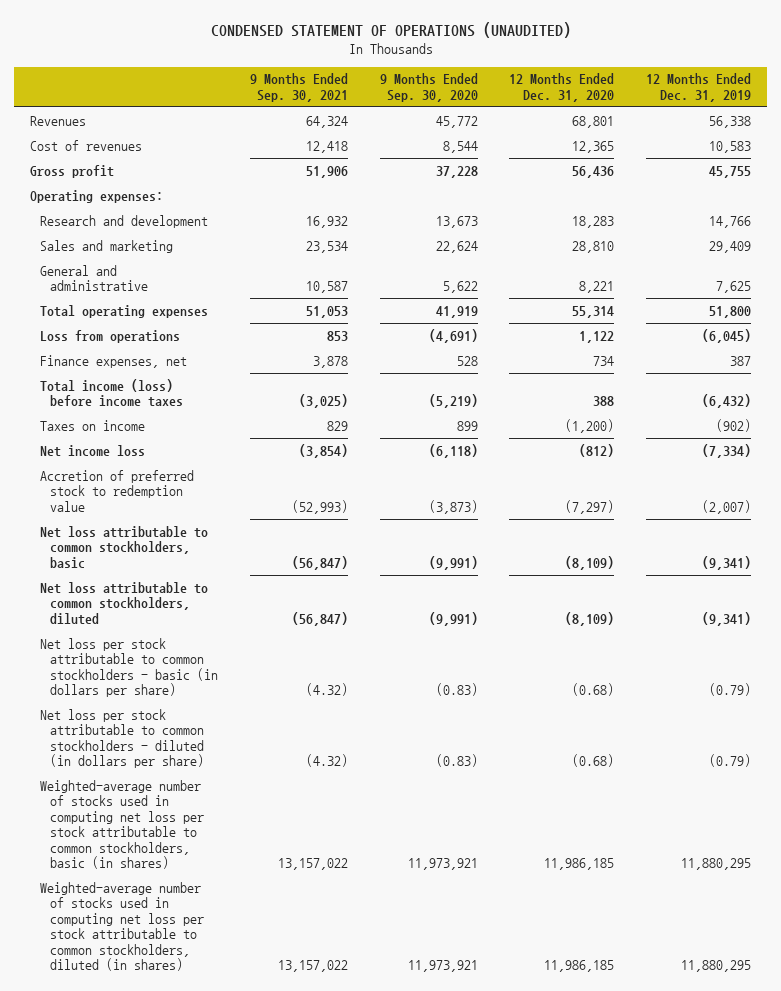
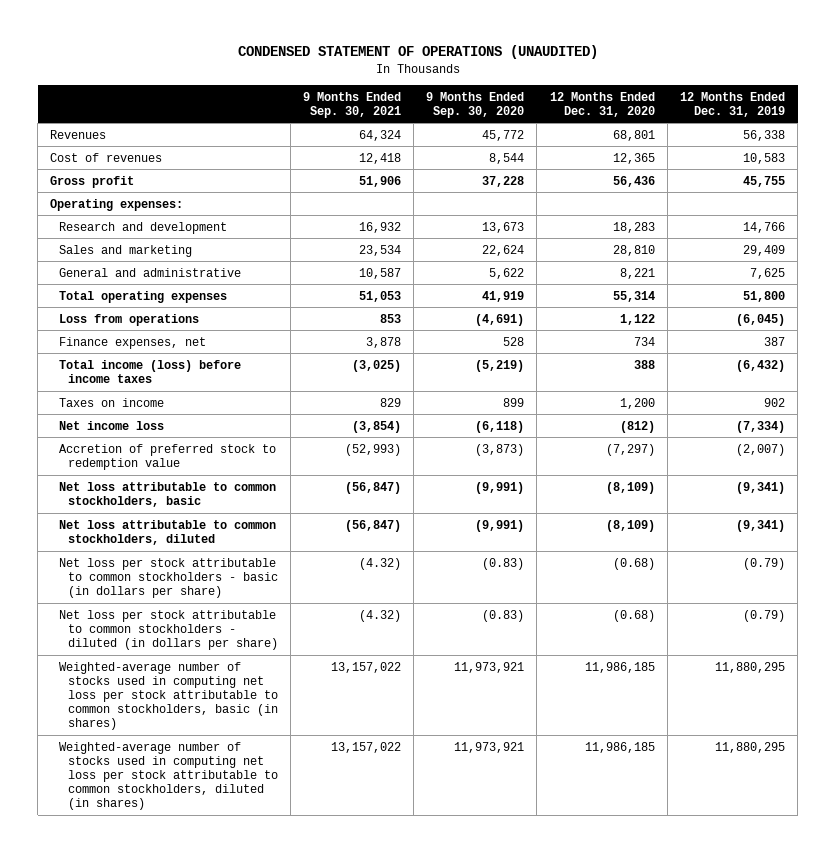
- Taxes on income | 829 | 899 | (1,200) | (902)
+ Taxes on income | 829 | 899 | 1,200 | 902

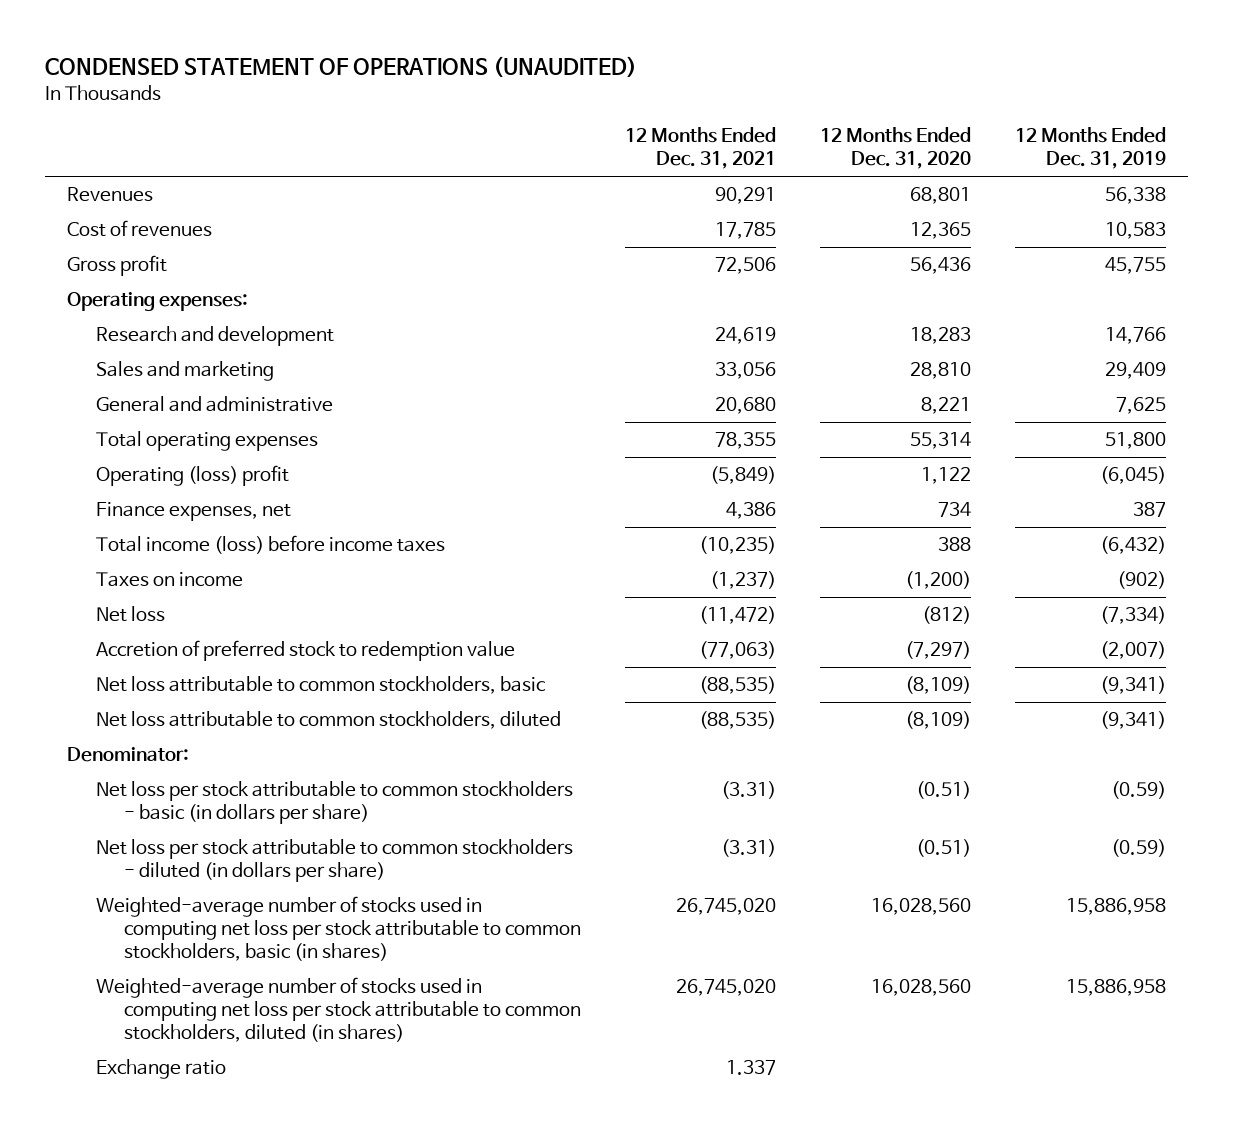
- | 9 Months Ended Sep. 30, 2021 | 9 Months Ended Sep. 30, 2020 | 12 Months Ended Dec. 31, 2020 | 12 Months Ended Dec. 31, 2019
+ | 12 Months Ended Dec. 31, 2021 | 12 Months Ended Dec. 31, 2020 | 12 Months Ended Dec. 31, 2019
- Loss from operations | 853 | (4,691) | 1,122 | (6,045)
+ Operating (loss) profit | (5,849) | 1,122 | (6,045)
- Taxes on income | 829 | 899 | 1,200 | 902
- Net income loss | (3,854) | (6,118) | (812) | (7,334)
+ Taxes on income | (1,237) | (1,200) | (902)
+ Net loss | (11,472) | (812) | (7,334)
- Net loss per stock attributable to common stockholders - basic (in dollars per share) | (4.32) | (0.83) | (0.68) | (0.79)
- Net loss per stock attributable to common stockholders - diluted (in dollars per share) | (4.32) | (0.83) | (0.68) | (0.79)
- Weighted-average number of stocks used in computing net loss per stock attributable to common stockholders, basic (in shares) | 13,157,022 | 11,973,921 | 11,986,185 | 11,880,295
- Weighted-average number of stocks used in computing net loss per stock attributable to common stockholders, diluted (in shares) | 13,157,022 | 11,973,921 | 11,986,185 | 11,880,295
+ Denominator:
+ Net loss per stock attributable to common stockholders - basic (in dollars per share) | (3.31) | (0.51) | (0.59)
+ Net loss per stock attributable to common stockholders - diluted (in dollars per share) | (3.31) | (0.51) | (0.59)
+ Weighted-average number of stocks used in computing net loss per stock attributable to common stockholders, basic (in shares) | 26,745,020 | 16,028,560 | 15,886,958
+ Weighted-average number of stocks used in computing net loss per stock attributable to common stockholders, diluted (in shares) | 26,745,020 | 16,028,560 | 15,886,958
+ Exchange ratio | 1.337 | |

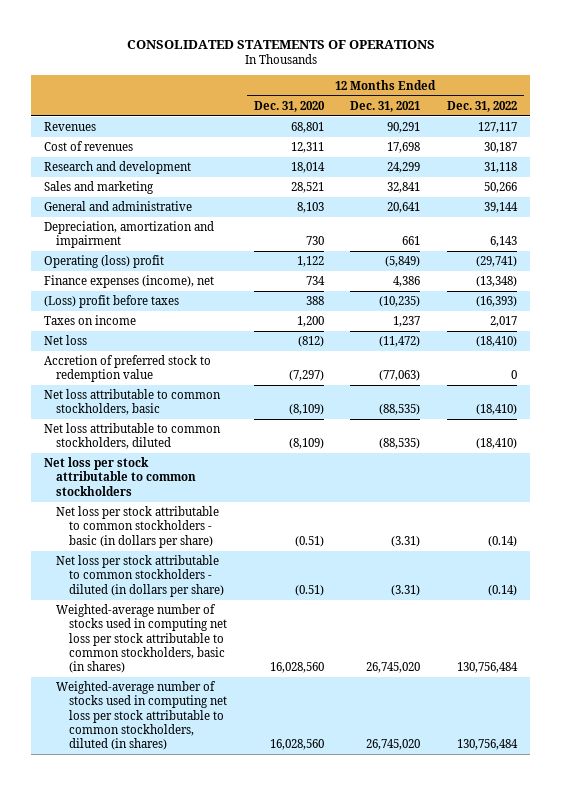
- CONDENSED STATEMENT OF OPERATIONS (UNAUDITED)
+ CONSOLIDATED STATEMENTS OF OPERATIONS
- | 12 Months Ended Dec. 31, 2021 | 12 Months Ended Dec. 31, 2020 | 12 Months Ended Dec. 31, 2019
+ | 12 Months Ended Dec. 31, 2020 | 12 Months Ended Dec. 31, 2021 | 12 Months Ended Dec. 31, 2022
- Cost of revenues | 17,785 | 12,365 | 10,583
- Gross profit | 72,506 | 56,436 | 45,755
- Operating expenses:
- Research and development | 24,619 | 18,283 | 14,766
- Sales and marketing | 33,056 | 28,810 | 29,409
- General and administrative | 20,680 | 8,221 | 7,625
- Total operating expenses | 78,355 | 55,314 | 51,800
+ Cost of revenues | 12,311 | 17,698 | 30,187
+ Research and development | 18,014 | 24,299 | 31,118
+ Sales and marketing | 28,521 | 32,841 | 50,266
+ General and administrative | 8,103 | 20,641 | 39,144
+ Depreciation, amortization and impairment | 730 | 661 | 6,143
- Finance expenses, net | 4,386 | 734 | 387
- Total income (loss) before income taxes | (10,235) | 388 | (6,432)
- Taxes on income | (1,237) | (1,200) | (902)
+ Finance expenses (income), net | 734 | 4,386 | (13,348)
+ (Loss) profit before taxes | 388 | (10,235) | (16,393)
+ Taxes on income | 1,200 | 1,237 | 2,017
- Denominator:
+ Net loss per stock attributable to common stockholders
- Exchange ratio | 1.337 | |

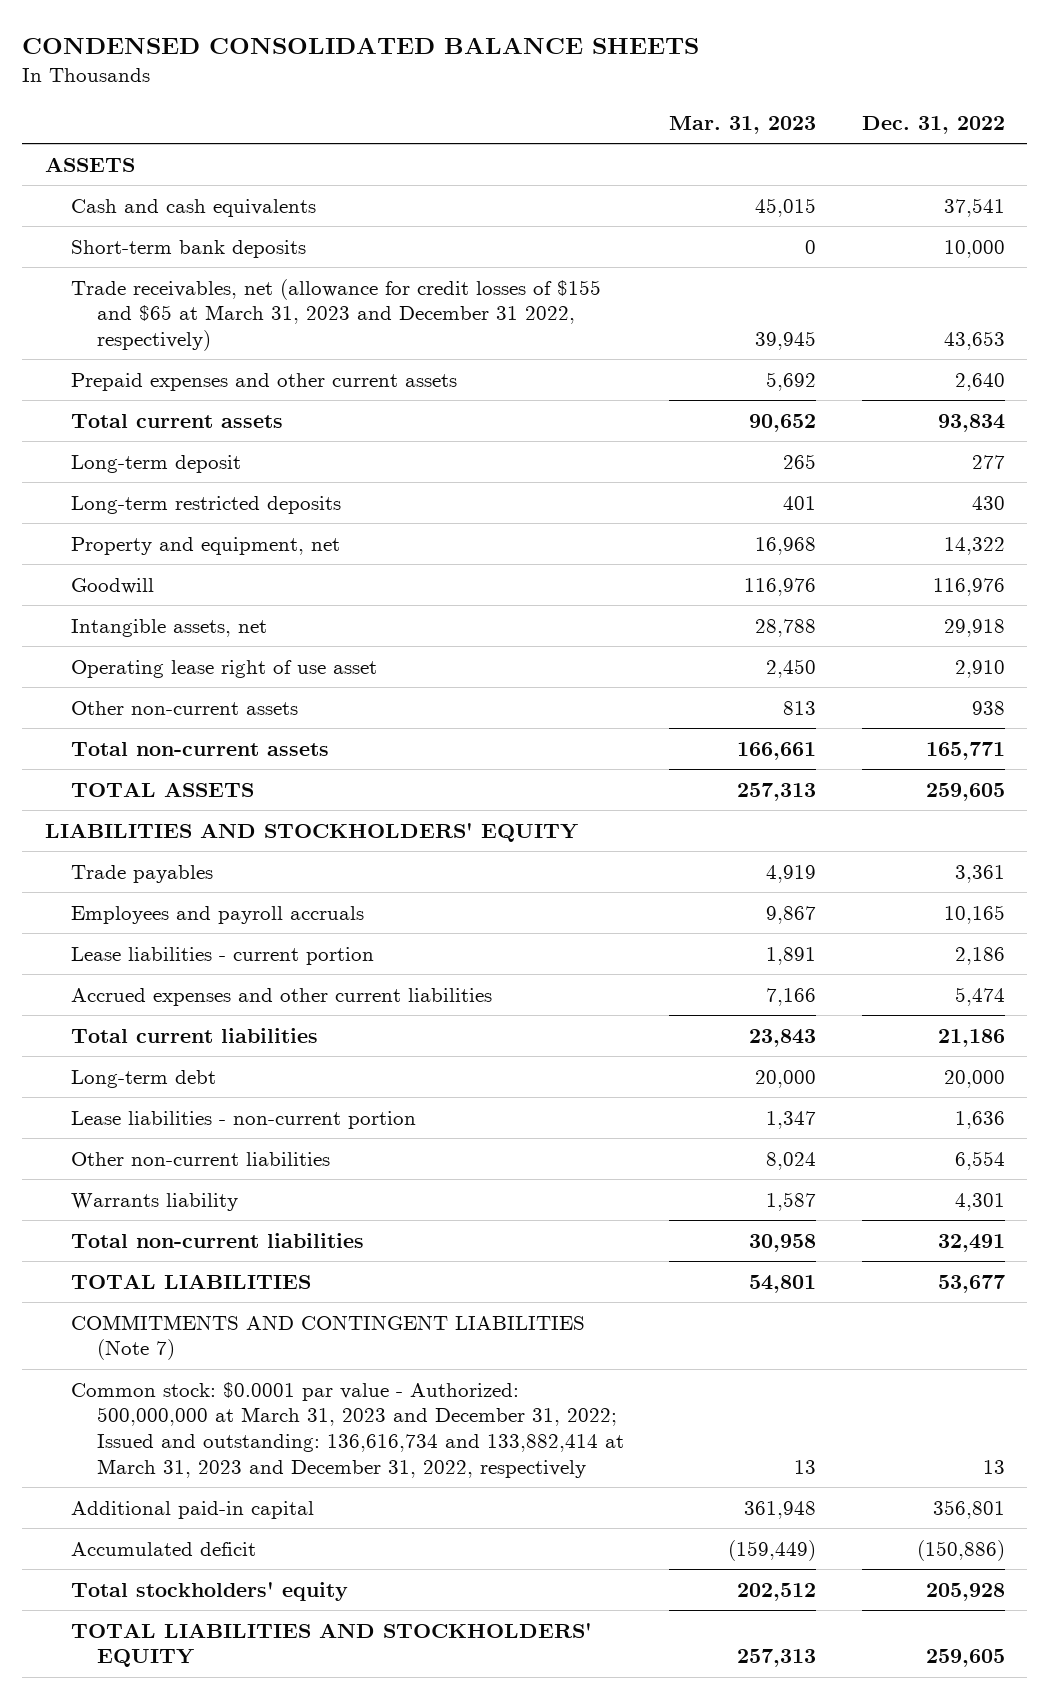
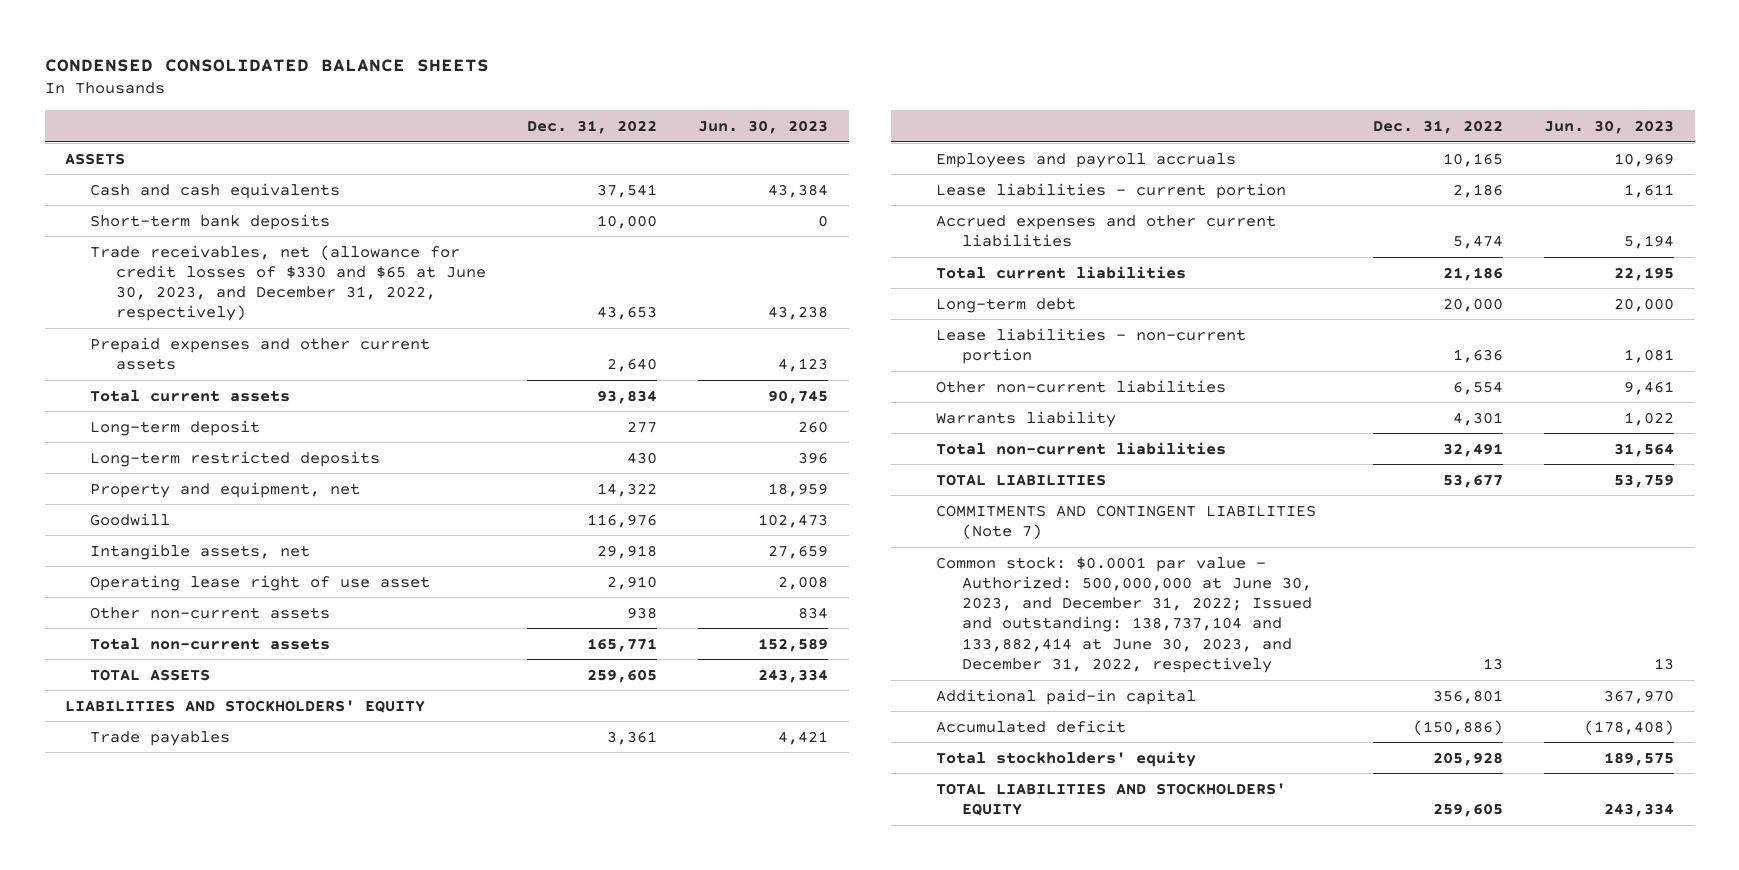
- | Mar. 31, 2023 | Dec. 31, 2022
+ | Dec. 31, 2022 | Jun. 30, 2023
- Trade receivables, net (allowance for credit losses of $155 and $65 at March 31, 2023 and December 31 2022, respectively) | 39,945 | 43,653
+ Trade receivables, net (allowance for credit losses of $330 and $65 at June 30, 2023, and December 31, 2022, respectively) | 43,653 | 43,238
- Common stock: $0.0001 par value - Authorized: 500,000,000 at March 31, 2023 and December 31, 2022; Issued and outstanding: 136,616,734 and 133,882,414 at March 31, 2023 and December 31, 2022, respectively | 13 | 13
+ Common stock: $0.0001 par value - Authorized: 500,000,000 at June 30, 2023, and December 31, 2022; Issued and outstanding: 138,737,104 and 133,882,414 at June 30, 2023, and December 31, 2022, respectively | 13 | 13

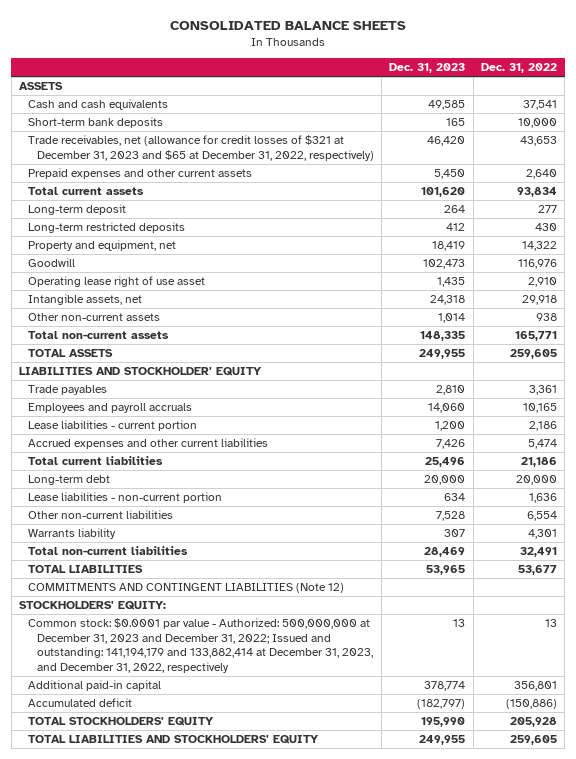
- CONDENSED CONSOLIDATED BALANCE SHEETS
+ CONSOLIDATED BALANCE SHEETS
- | Dec. 31, 2022 | Jun. 30, 2023
+ | Dec. 31, 2023 | Dec. 31, 2022
- Trade receivables, net (allowance for credit losses of $330 and $65 at June 30, 2023, and December 31, 2022, respectively) | 43,653 | 43,238
+ Trade receivables, net (allowance for credit losses of $321 at December 31, 2023 and $65 at December 31, 2022, respectively) | 46,420 | 43,653
moved down: Intangible assets, net | 24,318 | 29,918
- LIABILITIES AND STOCKHOLDERS' EQUITY
+ LIABILITIES AND STOCKHOLDER' EQUITY
- COMMITMENTS AND CONTINGENT LIABILITIES (Note 7)
- Common stock: $0.0001 par value - Authorized: 500,000,000 at June 30, 2023, and December 31, 2022; Issued and outstanding: 138,737,104 and 133,882,414 at June 30, 2023, and December 31, 2022, respectively | 13 | 13
+ COMMITMENTS AND CONTINGENT LIABILITIES (Note 12)
+ STOCKHOLDERS' EQUITY:
+ Common stock: $0.0001 par value - Authorized: 500,000,000 at December 31, 2023 and December 31, 2022; Issued and outstanding: 141,194,179 and 133,882,414 at December 31, 2023, and December 31, 2022, respectively | 13 | 13
- Total stockholders' equity | 205,928 | 189,575
+ TOTAL STOCKHOLDERS' EQUITY | 195,990 | 205,928

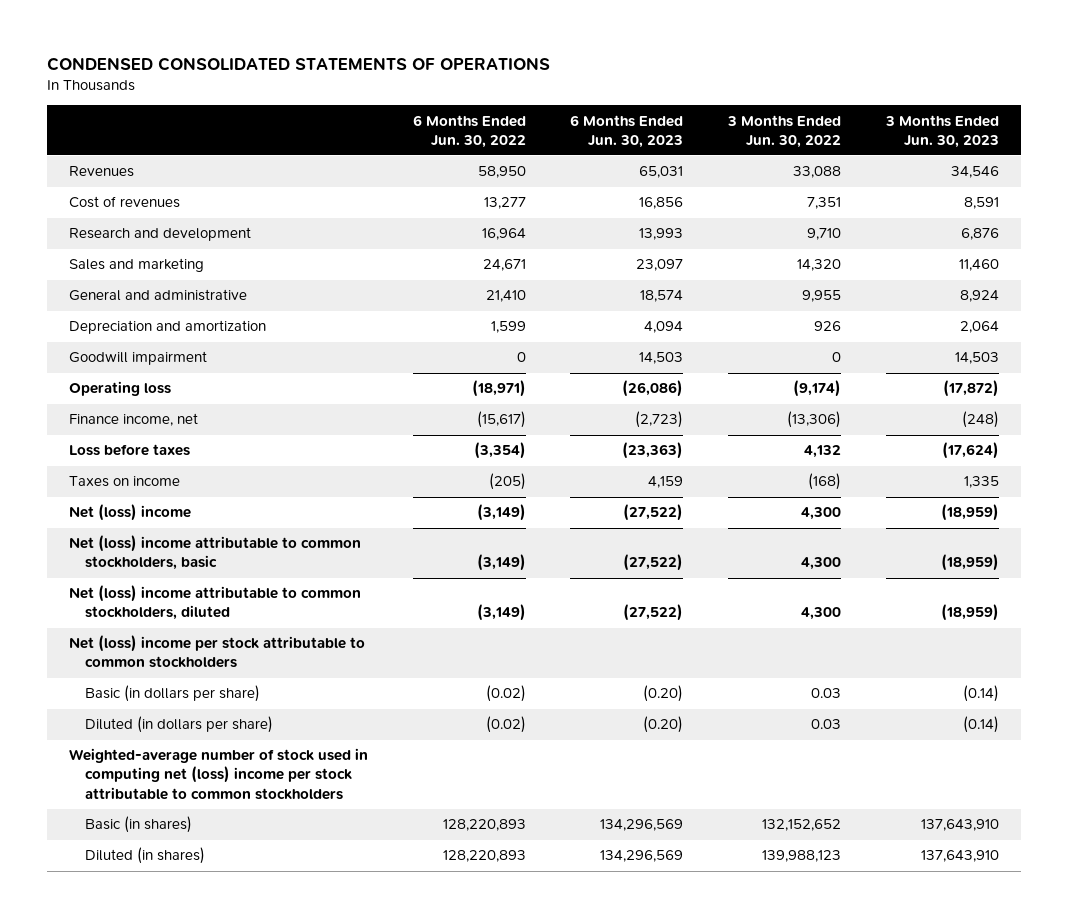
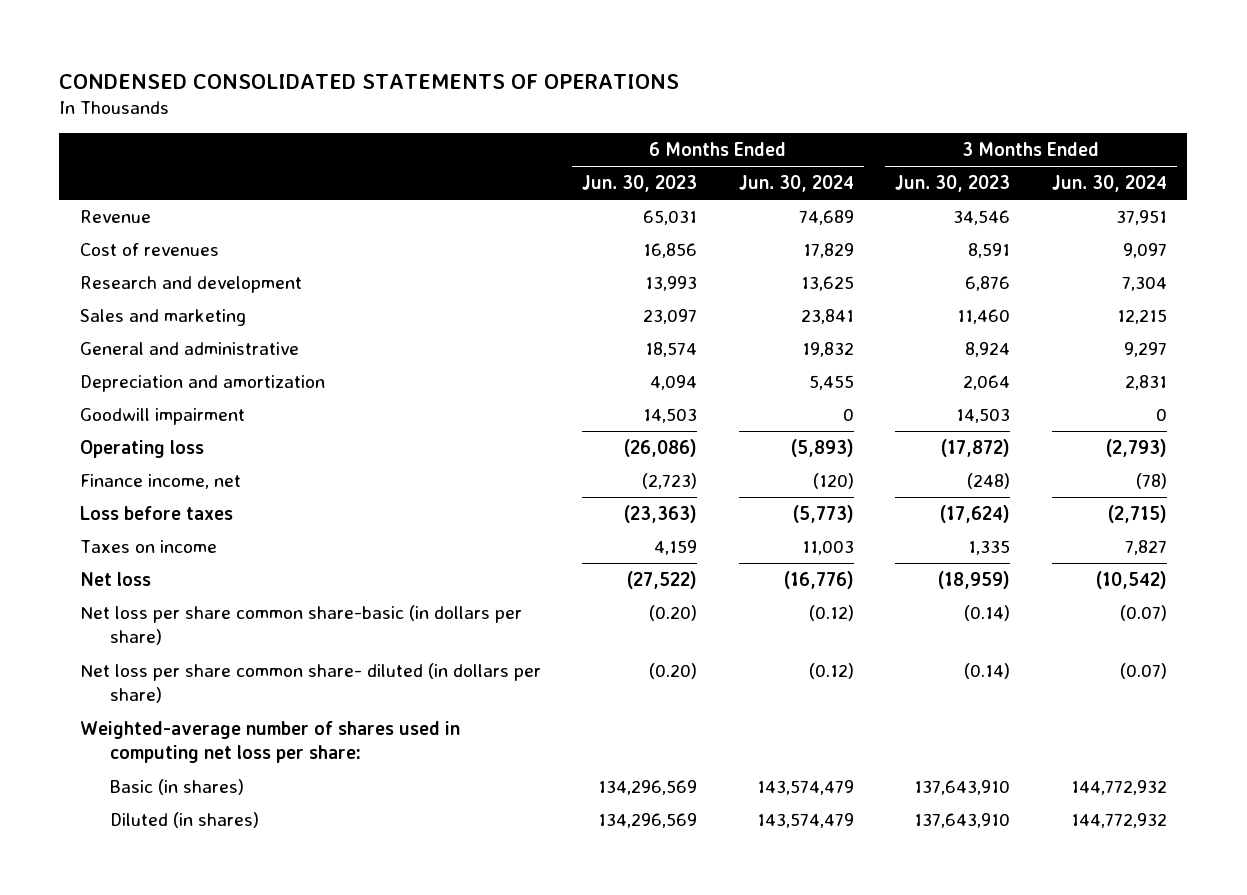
- | 6 Months Ended Jun. 30, 2022 | 6 Months Ended Jun. 30, 2023 | 3 Months Ended Jun. 30, 2022 | 3 Months Ended Jun. 30, 2023
+ | 6 Months Ended Jun. 30, 2023 | 6 Months Ended Jun. 30, 2024 | 3 Months Ended Jun. 30, 2023 | 3 Months Ended Jun. 30, 2024
- Revenues | 58,950 | 65,031 | 33,088 | 34,546
+ Revenue | 65,031 | 74,689 | 34,546 | 37,951
- Net (loss) income | (3,149) | (27,522) | 4,300 | (18,959)
- Net (loss) income attributable to common stockholders, basic | (3,149) | (27,522) | 4,300 | (18,959)
- Net (loss) income attributable to common stockholders, diluted | (3,149) | (27,522) | 4,300 | (18,959)
- Net (loss) income per stock attributable to common stockholders
- Basic (in dollars per share) | (0.02) | (0.20) | 0.03 | (0.14)
- Diluted (in dollars per share) | (0.02) | (0.20) | 0.03 | (0.14)
- Weighted-average number of stock used in computing net (loss) income per stock attributable to common stockholders
+ Net loss | (27,522) | (16,776) | (18,959) | (10,542)
+ Net loss per share common share-basic (in dollars per share) | (0.20) | (0.12) | (0.14) | (0.07)
+ Net loss per share common share- diluted (in dollars per share) | (0.20) | (0.12) | (0.14) | (0.07)
+ Weighted-average number of shares used in computing net loss per share:

